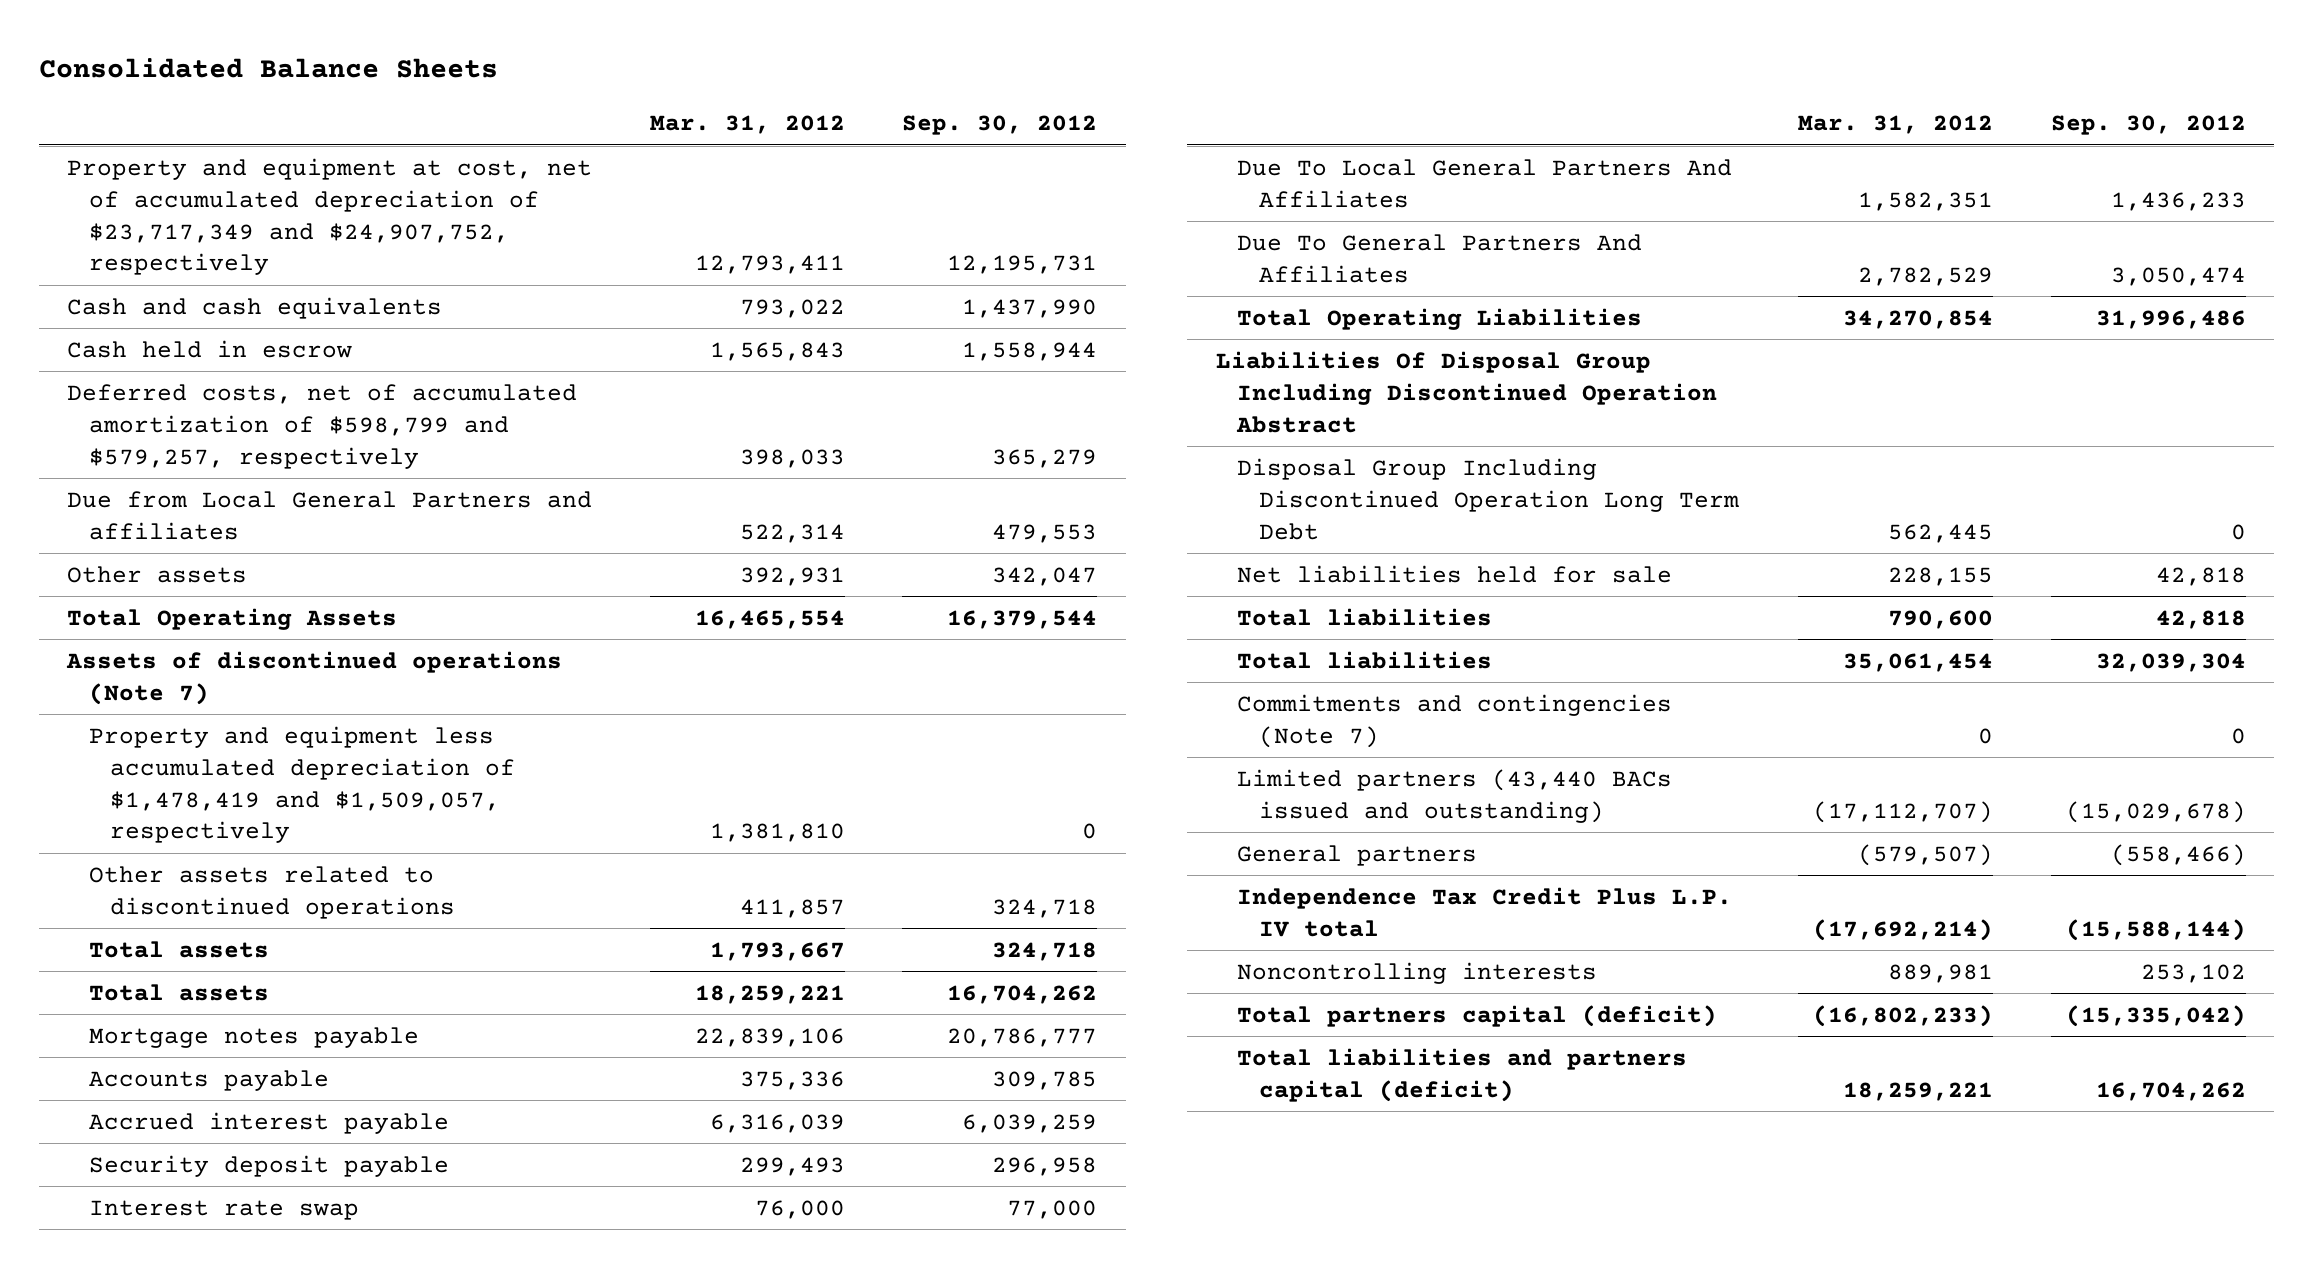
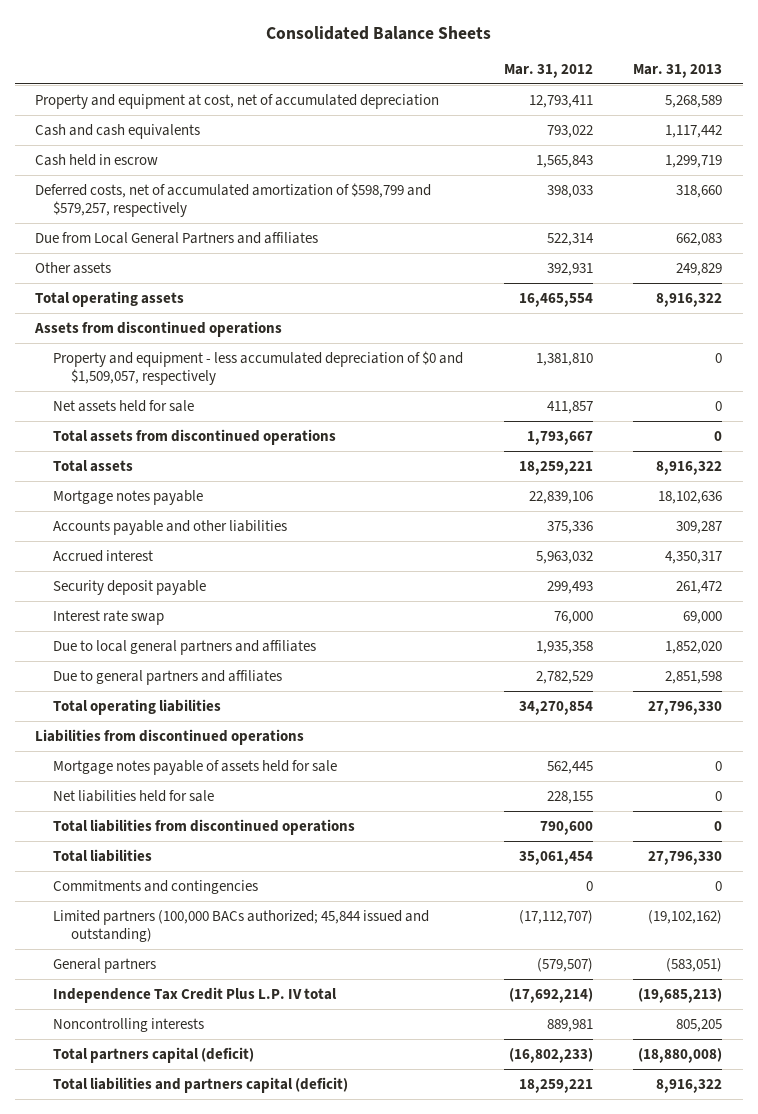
- | Mar. 31, 2012 | Sep. 30, 2012
+ | Mar. 31, 2012 | Mar. 31, 2013
- Property and equipment at cost, net of accumulated depreciation of $23,717,349 and $24,907,752, respectively | 12,793,411 | 12,195,731
+ Property and equipment at cost, net of accumulated depreciation | 12,793,411 | 5,268,589
- Total Operating Assets | 16,465,554 | 16,379,544
- Assets of discontinued operations (Note 7)
- Property and equipment less accumulated depreciation of $1,478,419 and $1,509,057, respectively | 1,381,810 | 0
- Other assets related to discontinued operations | 411,857 | 324,718
- Total assets | 1,793,667 | 324,718
+ Total operating assets | 16,465,554 | 8,916,322
+ Assets from discontinued operations
+ Property and equipment - less accumulated depreciation of $0 and $1,509,057, respectively | 1,381,810 | 0
+ Net assets held for sale | 411,857 | 0
+ Total assets from discontinued operations | 1,793,667 | 0
- Accounts payable | 375,336 | 309,785
- Accrued interest payable | 6,316,039 | 6,039,259
+ Accounts payable and other liabilities | 375,336 | 309,287
+ Accrued interest | 5,963,032 | 4,350,317
- Due To Local General Partners And Affiliates | 1,582,351 | 1,436,233
- Due To General Partners And Affiliates | 2,782,529 | 3,050,474
- Total Operating Liabilities | 34,270,854 | 31,996,486
- Liabilities Of Disposal Group Including Discontinued Operation Abstract
- Disposal Group Including Discontinued Operation Long Term Debt | 562,445 | 0
+ Due to local general partners and affiliates | 1,935,358 | 1,852,020
+ Due to general partners and affiliates | 2,782,529 | 2,851,598
+ Total operating liabilities | 34,270,854 | 27,796,330
+ Liabilities from discontinued operations
+ Mortgage notes payable of assets held for sale | 562,445 | 0
- Total liabilities | 790,600 | 42,818
+ Total liabilities from discontinued operations | 790,600 | 0
- Commitments and contingencies (Note 7) | 0 | 0
- Limited partners (43,440 BACs issued and outstanding) | (17,112,707) | (15,029,678)
+ Commitments and contingencies | 0 | 0
+ Limited partners (100,000 BACs authorized; 45,844 issued and outstanding) | (17,112,707) | (19,102,162)

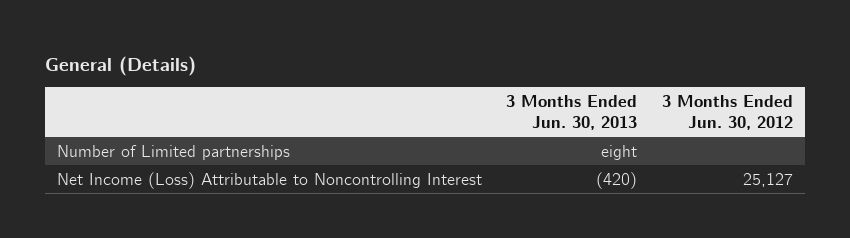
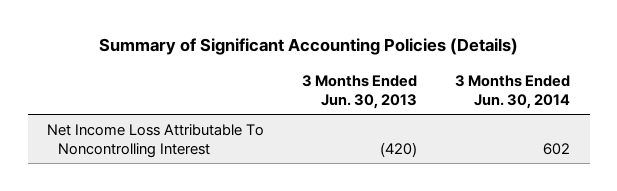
- General (Details)
+ Summary of Significant Accounting Policies (Details)
- | 3 Months Ended Jun. 30, 2013 | 3 Months Ended Jun. 30, 2012
+ | 3 Months Ended Jun. 30, 2013 | 3 Months Ended Jun. 30, 2014
- Number of Limited partnerships | eight |
- Net Income (Loss) Attributable to Noncontrolling Interest | (420) | 25,127
+ Net Income Loss Attributable To Noncontrolling Interest | (420) | 602

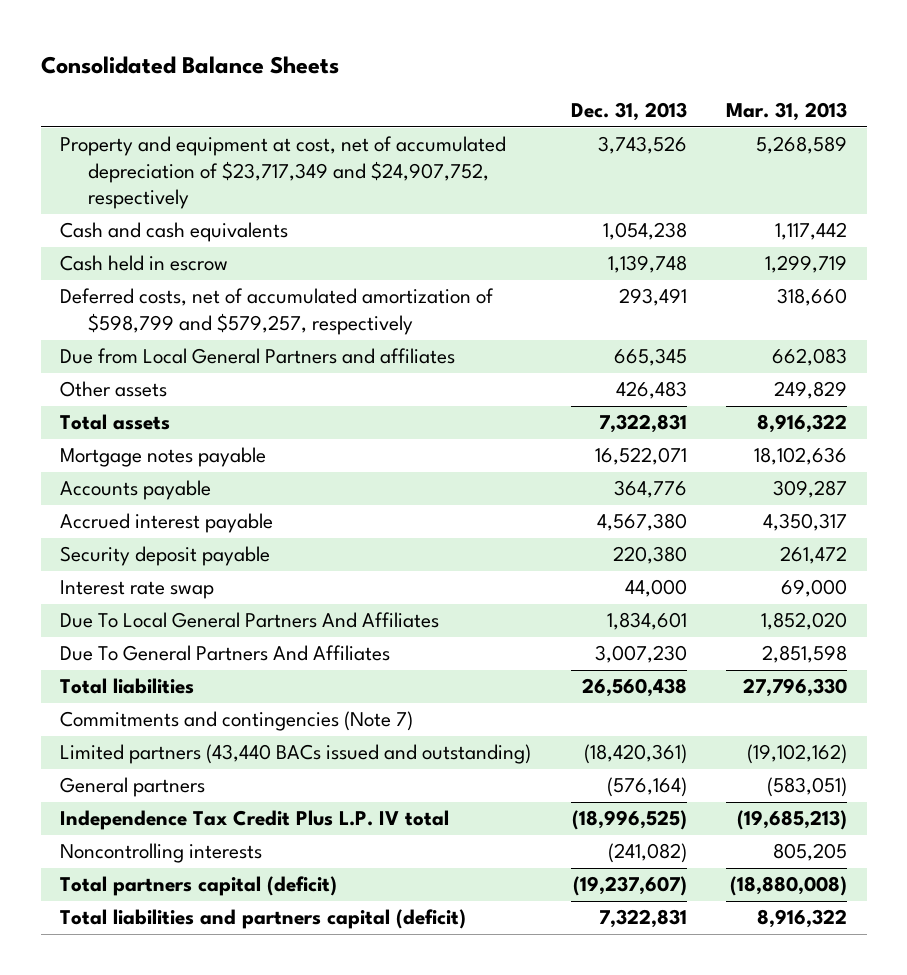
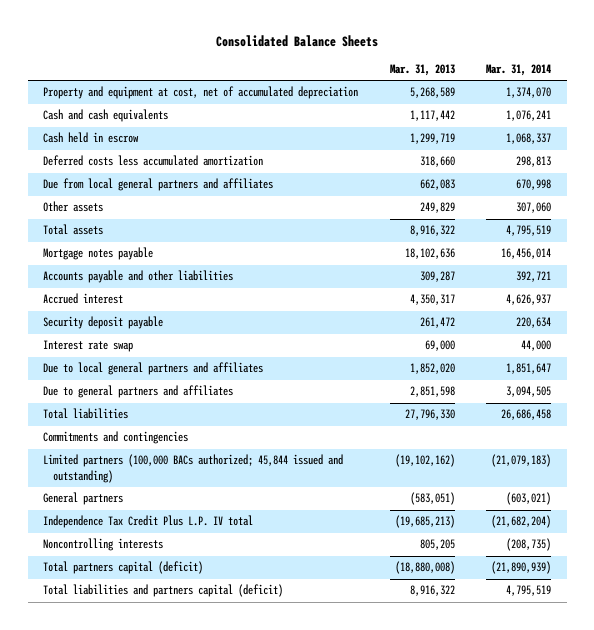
- | Dec. 31, 2013 | Mar. 31, 2013
+ | Mar. 31, 2013 | Mar. 31, 2014
- Property and equipment at cost, net of accumulated depreciation of $23,717,349 and $24,907,752, respectively | 3,743,526 | 5,268,589
+ Property and equipment at cost, net of accumulated depreciation | 5,268,589 | 1,374,070
- Deferred costs, net of accumulated amortization of $598,799 and $579,257, respectively | 293,491 | 318,660
- Due from Local General Partners and affiliates | 665,345 | 662,083
+ Deferred costs less accumulated amortization | 318,660 | 298,813
+ Due from local general partners and affiliates | 662,083 | 670,998
- Accounts payable | 364,776 | 309,287
- Accrued interest payable | 4,567,380 | 4,350,317
+ Accounts payable and other liabilities | 309,287 | 392,721
+ Accrued interest | 4,350,317 | 4,626,937
- Due To Local General Partners And Affiliates | 1,834,601 | 1,852,020
- Due To General Partners And Affiliates | 3,007,230 | 2,851,598
+ Due to local general partners and affiliates | 1,852,020 | 1,851,647
+ Due to general partners and affiliates | 2,851,598 | 3,094,505
- Commitments and contingencies (Note 7)
- Limited partners (43,440 BACs issued and outstanding) | (18,420,361) | (19,102,162)
+ Commitments and contingencies
+ Limited partners (100,000 BACs authorized; 45,844 issued and outstanding) | (19,102,162) | (21,079,183)

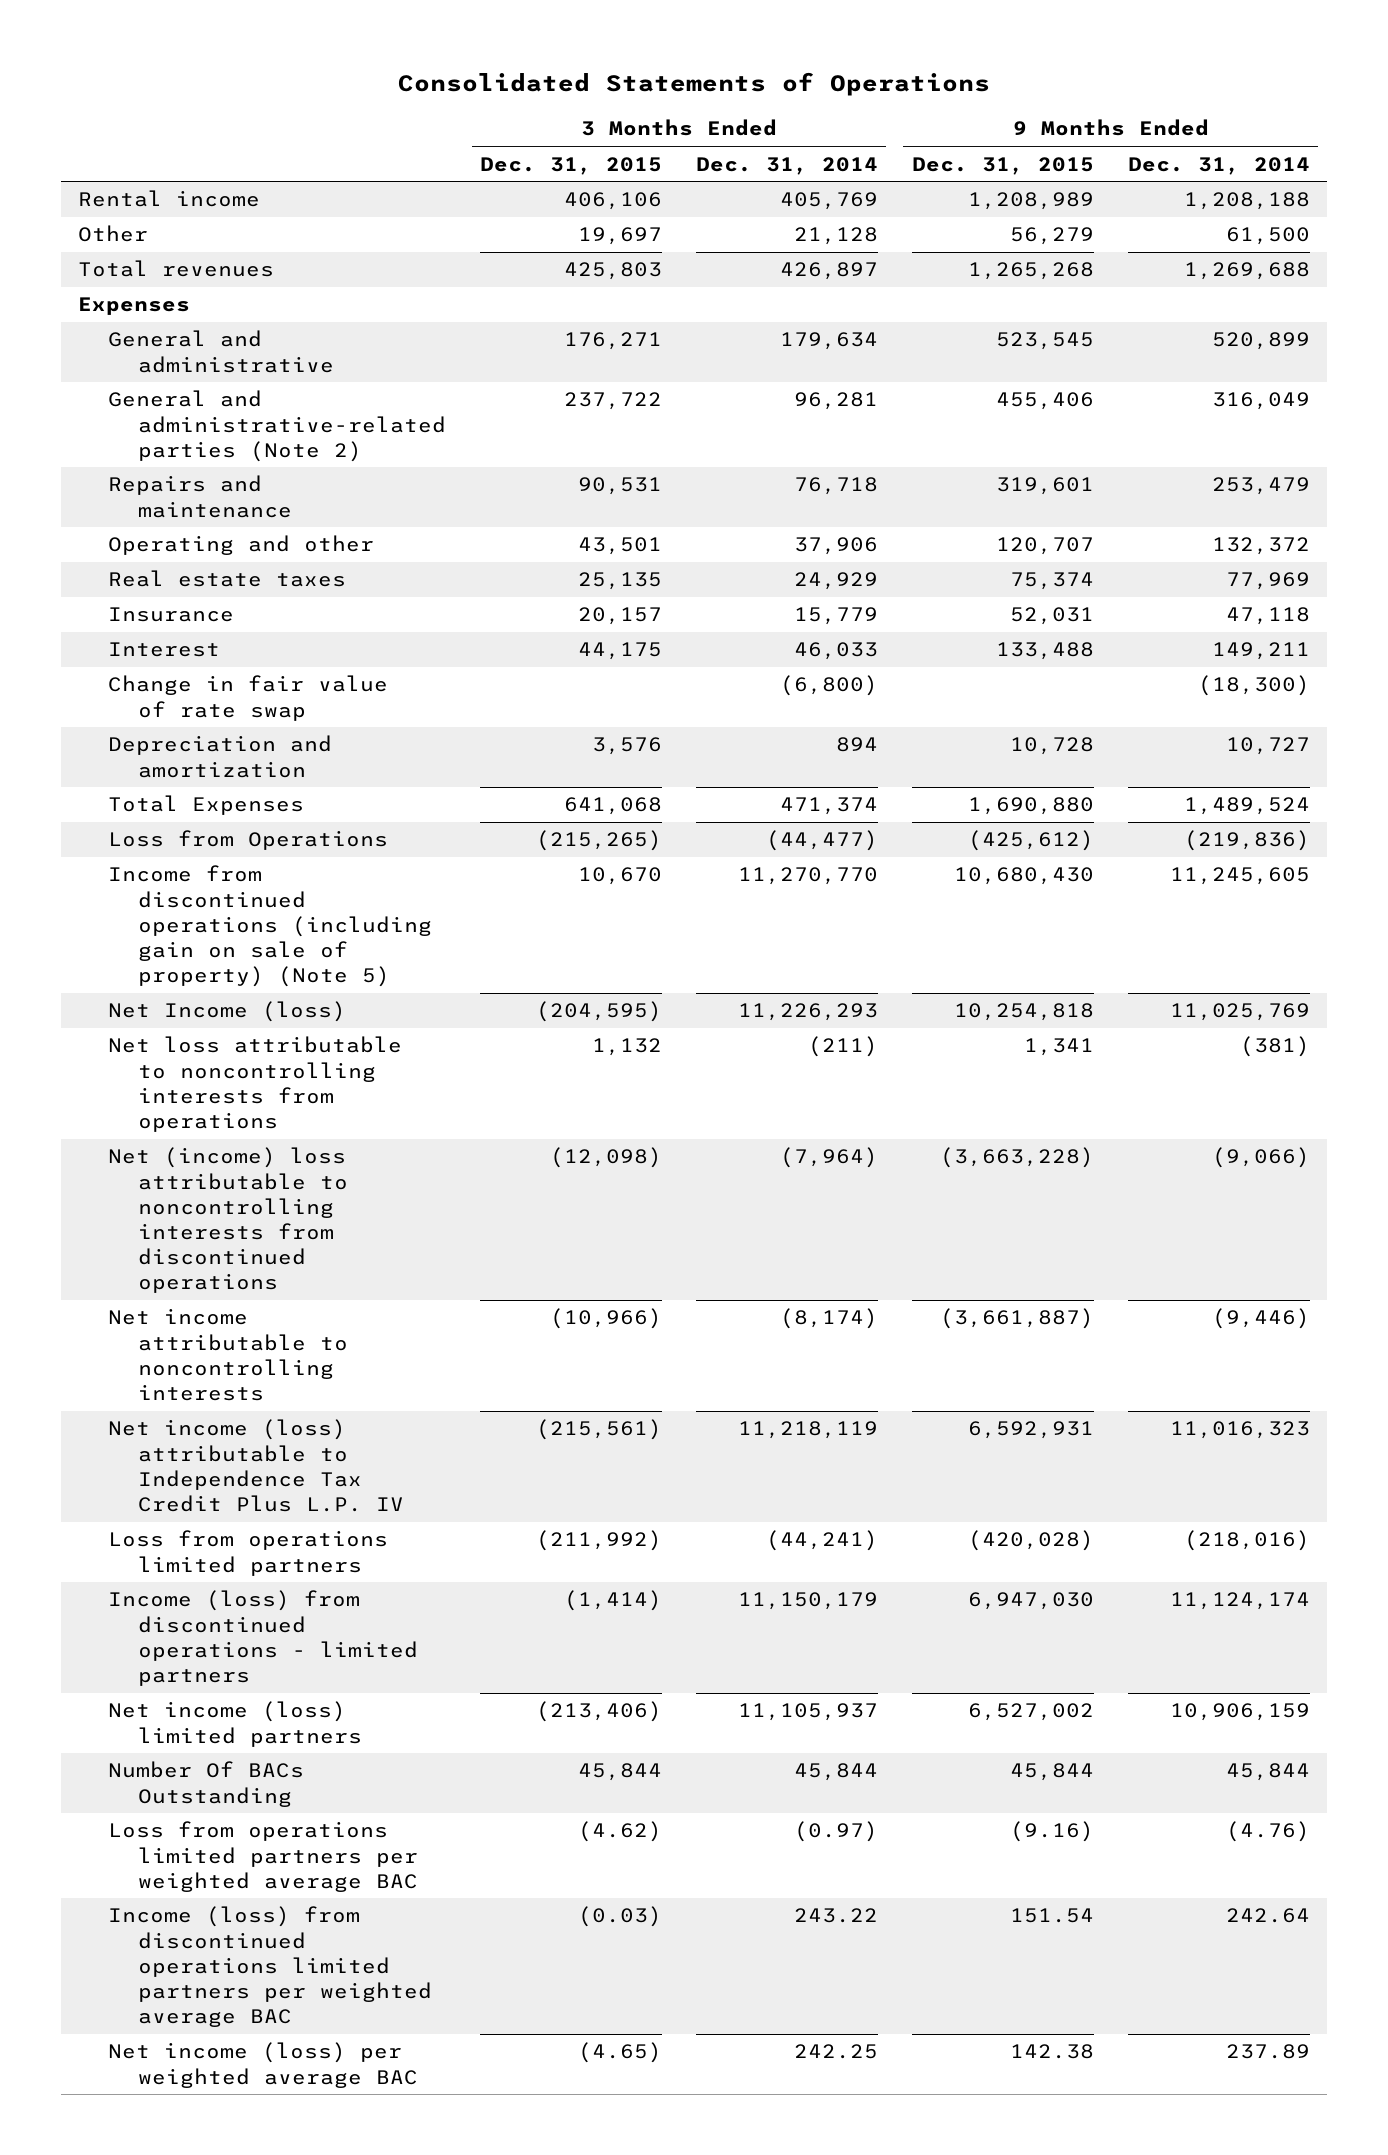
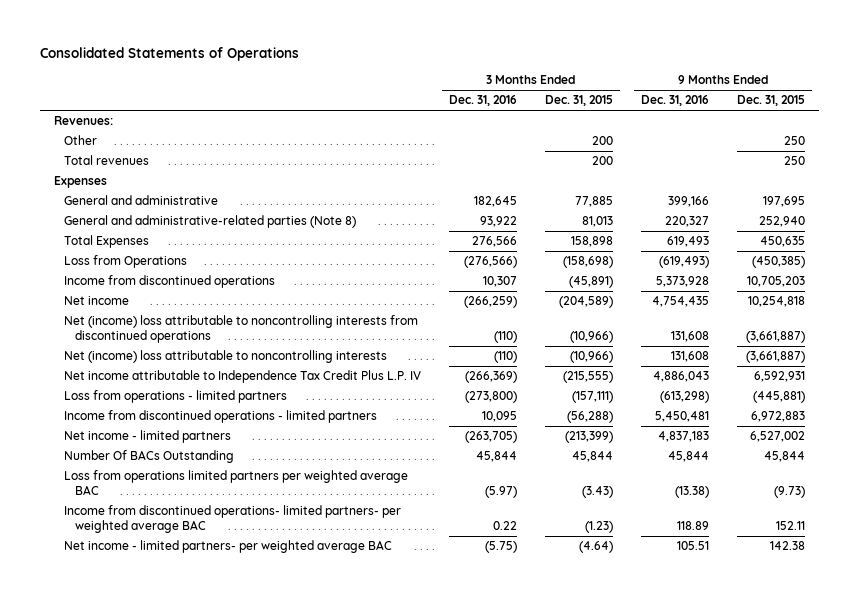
- | 3 Months Ended Dec. 31, 2015 | 3 Months Ended Dec. 31, 2014 | 9 Months Ended Dec. 31, 2015 | 9 Months Ended Dec. 31, 2014
+ | 3 Months Ended Dec. 31, 2016 | 3 Months Ended Dec. 31, 2015 | 9 Months Ended Dec. 31, 2016 | 9 Months Ended Dec. 31, 2015
- Rental income | 406,106 | 405,769 | 1,208,989 | 1,208,188
- Other | 19,697 | 21,128 | 56,279 | 61,500
- Total revenues | 425,803 | 426,897 | 1,265,268 | 1,269,688
+ Revenues:
+ Other | | 200 | | 250
+ Total revenues | | 200 | | 250
- General and administrative | 176,271 | 179,634 | 523,545 | 520,899
- General and administrative-related parties (Note 2) | 237,722 | 96,281 | 455,406 | 316,049
- Repairs and maintenance | 90,531 | 76,718 | 319,601 | 253,479
- Operating and other | 43,501 | 37,906 | 120,707 | 132,372
- Real estate taxes | 25,135 | 24,929 | 75,374 | 77,969
- Insurance | 20,157 | 15,779 | 52,031 | 47,118
- Interest | 44,175 | 46,033 | 133,488 | 149,211
- Change in fair value of rate swap | | (6,800) | | (18,300)
- Depreciation and amortization | 3,576 | 894 | 10,728 | 10,727
- Total Expenses | 641,068 | 471,374 | 1,690,880 | 1,489,524
- Loss from Operations | (215,265) | (44,477) | (425,612) | (219,836)
- Income from discontinued operations (including gain on sale of property) (Note 5) | 10,670 | 11,270,770 | 10,680,430 | 11,245,605
- Net Income (loss) | (204,595) | 11,226,293 | 10,254,818 | 11,025,769
- Net loss attributable to noncontrolling interests from operations | 1,132 | (211) | 1,341 | (381)
- Net (income) loss attributable to noncontrolling interests from discontinued operations | (12,098) | (7,964) | (3,663,228) | (9,066)
- Net income attributable to noncontrolling interests | (10,966) | (8,174) | (3,661,887) | (9,446)
- Net income (loss) attributable to Independence Tax Credit Plus L.P. IV | (215,561) | 11,218,119 | 6,592,931 | 11,016,323
- Loss from operations limited partners | (211,992) | (44,241) | (420,028) | (218,016)
- Income (loss) from discontinued operations - limited partners | (1,414) | 11,150,179 | 6,947,030 | 11,124,174
- Net income (loss) limited partners | (213,406) | 11,105,937 | 6,527,002 | 10,906,159
+ General and administrative | 182,645 | 77,885 | 399,166 | 197,695
+ General and administrative-related parties (Note 8) | 93,922 | 81,013 | 220,327 | 252,940
+ Total Expenses | 276,566 | 158,898 | 619,493 | 450,635
+ Loss from Operations | (276,566) | (158,698) | (619,493) | (450,385)
+ Income from discontinued operations | 10,307 | (45,891) | 5,373,928 | 10,705,203
+ Net income | (266,259) | (204,589) | 4,754,435 | 10,254,818
+ Net (income) loss attributable to noncontrolling interests from discontinued operations | (110) | (10,966) | 131,608 | (3,661,887)
+ Net (income) loss attributable to noncontrolling interests | (110) | (10,966) | 131,608 | (3,661,887)
+ Net income attributable to Independence Tax Credit Plus L.P. IV | (266,369) | (215,555) | 4,886,043 | 6,592,931
+ Loss from operations - limited partners | (273,800) | (157,111) | (613,298) | (445,881)
+ Income from discontinued operations - limited partners | 10,095 | (56,288) | 5,450,481 | 6,972,883
+ Net income - limited partners | (263,705) | (213,399) | 4,837,183 | 6,527,002
- Loss from operations limited partners per weighted average BAC | (4.62) | (0.97) | (9.16) | (4.76)
- Income (loss) from discontinued operations limited partners per weighted average BAC | (0.03) | 243.22 | 151.54 | 242.64
- Net income (loss) per weighted average BAC | (4.65) | 242.25 | 142.38 | 237.89
+ Loss from operations limited partners per weighted average BAC | (5.97) | (3.43) | (13.38) | (9.73)
+ Income from discontinued operations- limited partners- per weighted average BAC | 0.22 | (1.23) | 118.89 | 152.11
+ Net income - limited partners- per weighted average BAC | (5.75) | (4.64) | 105.51 | 142.38

